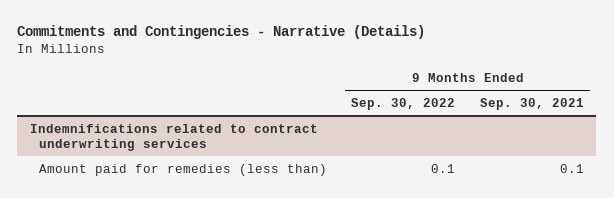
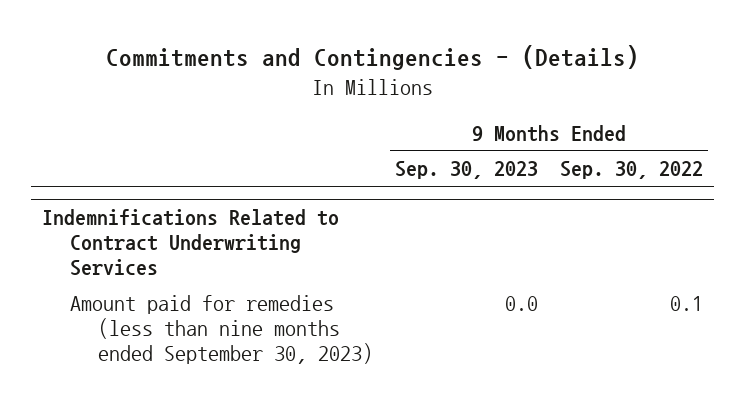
- Commitments and Contingencies - Narrative (Details)
+ Commitments and Contingencies - (Details)
- | 9 Months Ended Sep. 30, 2022 | 9 Months Ended Sep. 30, 2021
+ | 9 Months Ended Sep. 30, 2023 | 9 Months Ended Sep. 30, 2022
- Indemnifications related to contract underwriting services
- Amount paid for remedies (less than) | 0.1 | 0.1
+ Indemnifications Related to Contract Underwriting Services
+ Amount paid for remedies (less than nine months ended September 30, 2023) | 0.0 | 0.1

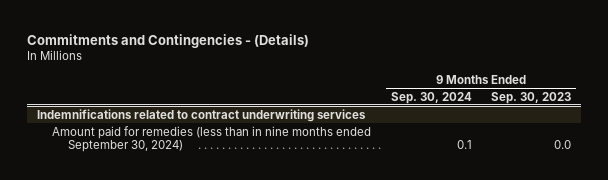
- | 9 Months Ended Sep. 30, 2023 | 9 Months Ended Sep. 30, 2022
+ | 9 Months Ended Sep. 30, 2024 | 9 Months Ended Sep. 30, 2023
- Indemnifications Related to Contract Underwriting Services
- Amount paid for remedies (less than nine months ended September 30, 2023) | 0.0 | 0.1
+ Indemnifications related to contract underwriting services
+ Amount paid for remedies (less than in nine months ended September 30, 2024) | 0.1 | 0.0

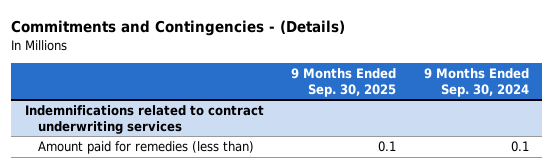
- | 9 Months Ended Sep. 30, 2024 | 9 Months Ended Sep. 30, 2023
+ | 9 Months Ended Sep. 30, 2025 | 9 Months Ended Sep. 30, 2024
@ Indemnifications related to contract underwriting services
- Amount paid for remedies (less than in nine months ended September 30, 2024) | 0.1 | 0.0
+ Amount paid for remedies (less than) | 0.1 | 0.1

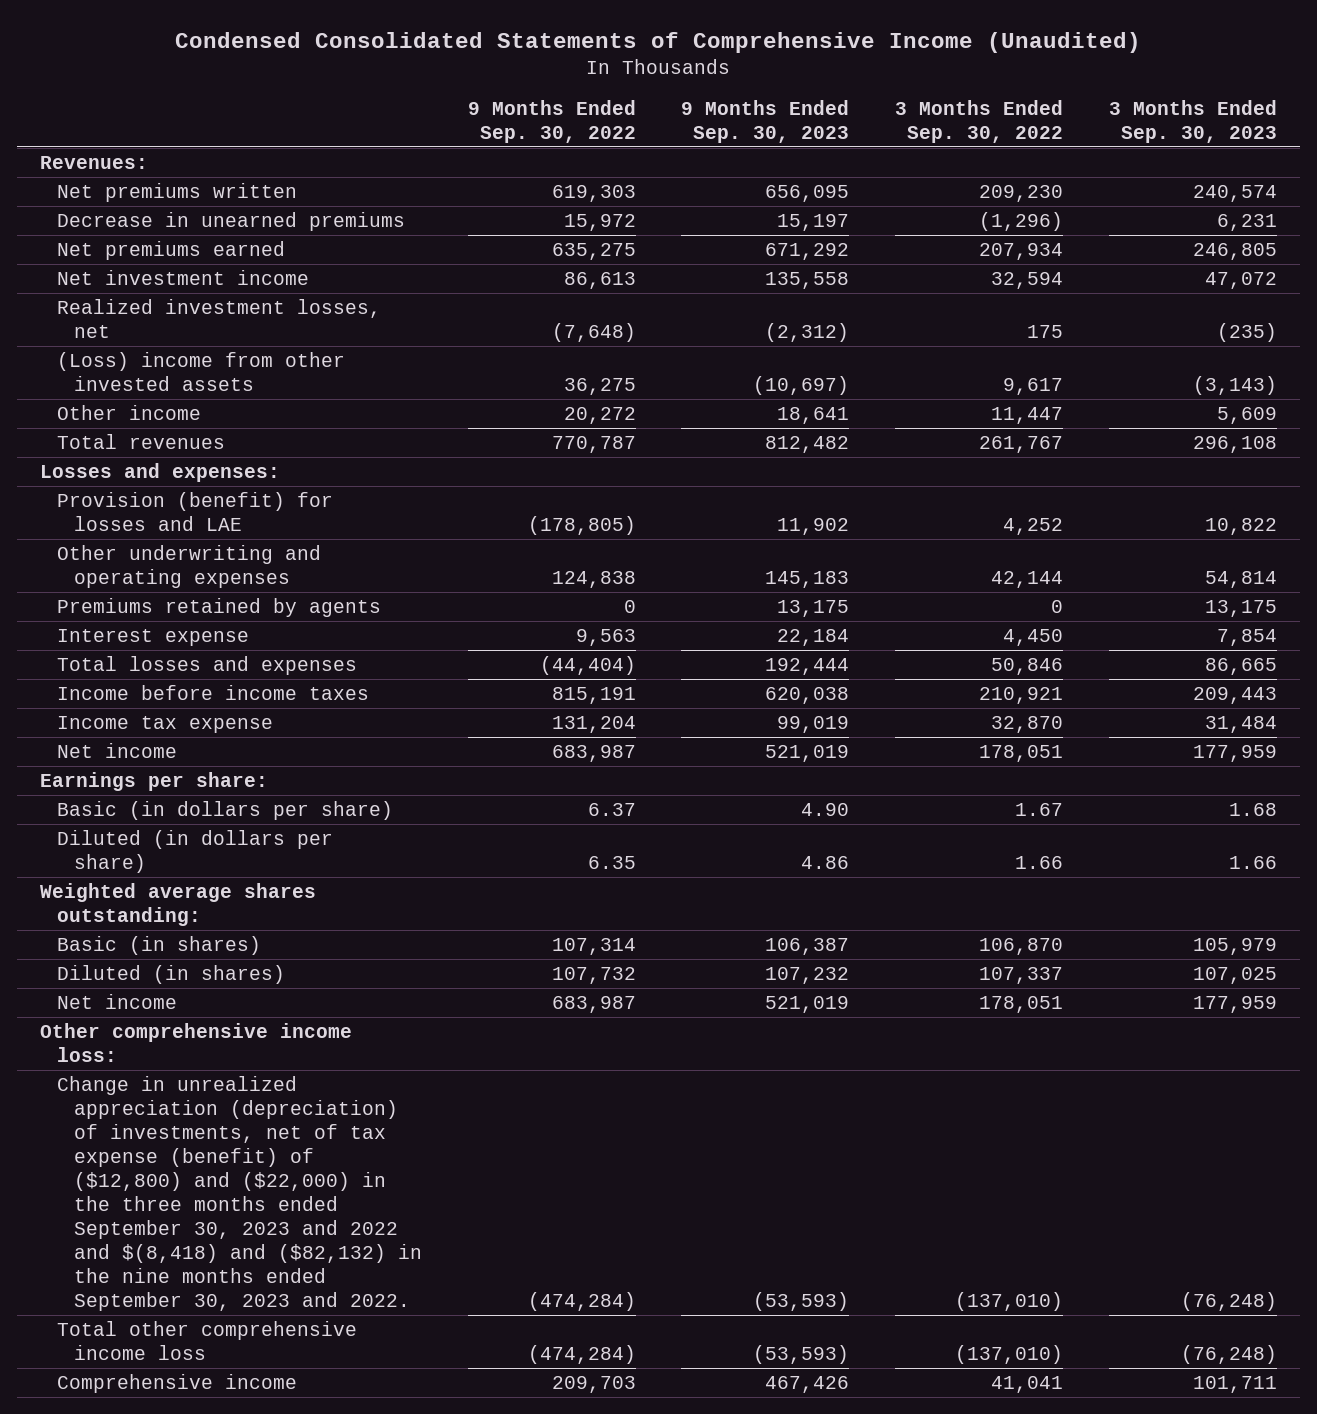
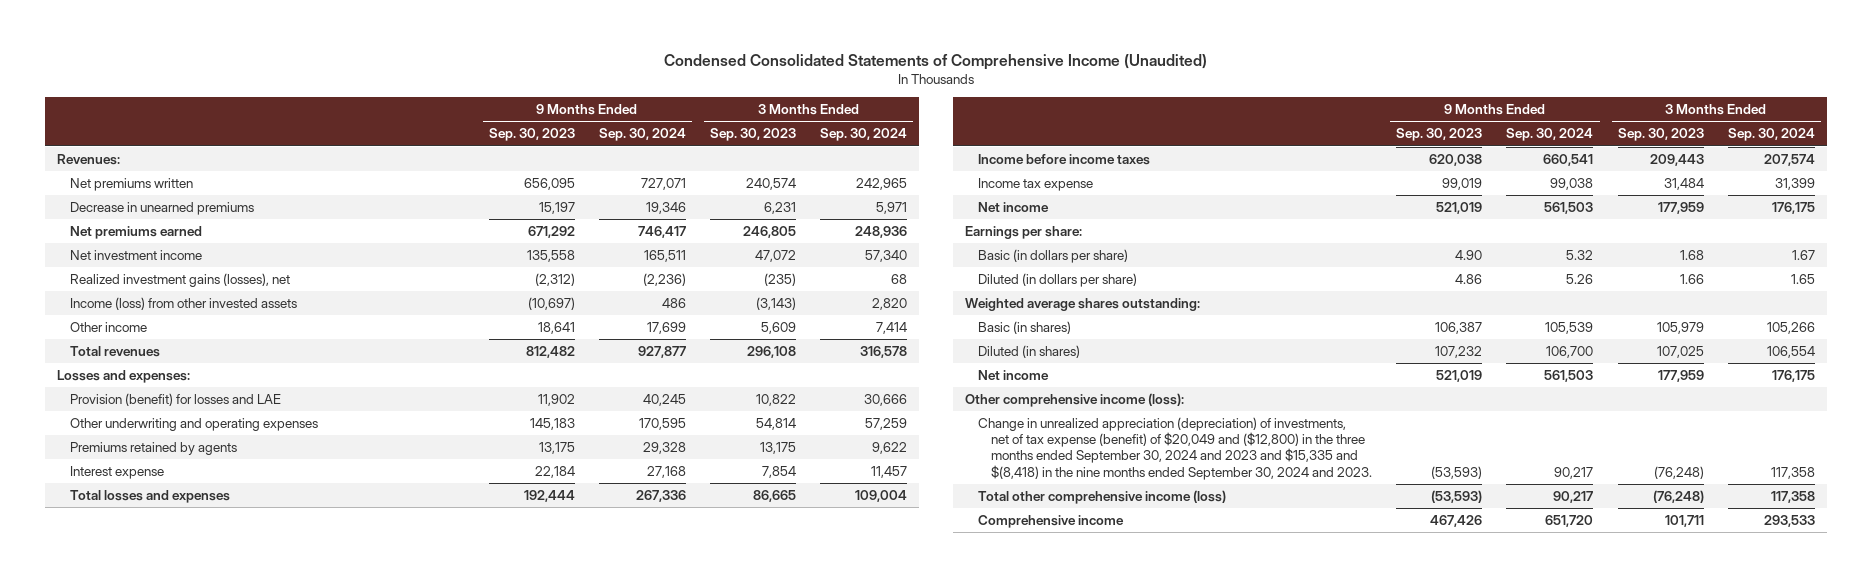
- | 9 Months Ended Sep. 30, 2022 | 9 Months Ended Sep. 30, 2023 | 3 Months Ended Sep. 30, 2022 | 3 Months Ended Sep. 30, 2023
+ | 9 Months Ended Sep. 30, 2023 | 9 Months Ended Sep. 30, 2024 | 3 Months Ended Sep. 30, 2023 | 3 Months Ended Sep. 30, 2024
- Realized investment losses, net | (7,648) | (2,312) | 175 | (235)
- (Loss) income from other invested assets | 36,275 | (10,697) | 9,617 | (3,143)
+ Realized investment gains (losses), net | (2,312) | (2,236) | (235) | 68
+ Income (loss) from other invested assets | (10,697) | 486 | (3,143) | 2,820
- Other comprehensive income loss:
- Change in unrealized appreciation (depreciation) of investments, net of tax expense (benefit) of ($12,800) and ($22,000) in the three months ended September 30, 2023 and 2022 and $(8,418) and ($82,132) in the nine months ended September 30, 2023 and 2022. | (474,284) | (53,593) | (137,010) | (76,248)
- Total other comprehensive income loss | (474,284) | (53,593) | (137,010) | (76,248)
+ Other comprehensive income (loss):
+ Change in unrealized appreciation (depreciation) of investments, net of tax expense (benefit) of $20,049 and ($12,800) in the three months ended September 30, 2024 and 2023 and $15,335 and $(8,418) in the nine months ended September 30, 2024 and 2023. | (53,593) | 90,217 | (76,248) | 117,358
+ Total other comprehensive income (loss) | (53,593) | 90,217 | (76,248) | 117,358

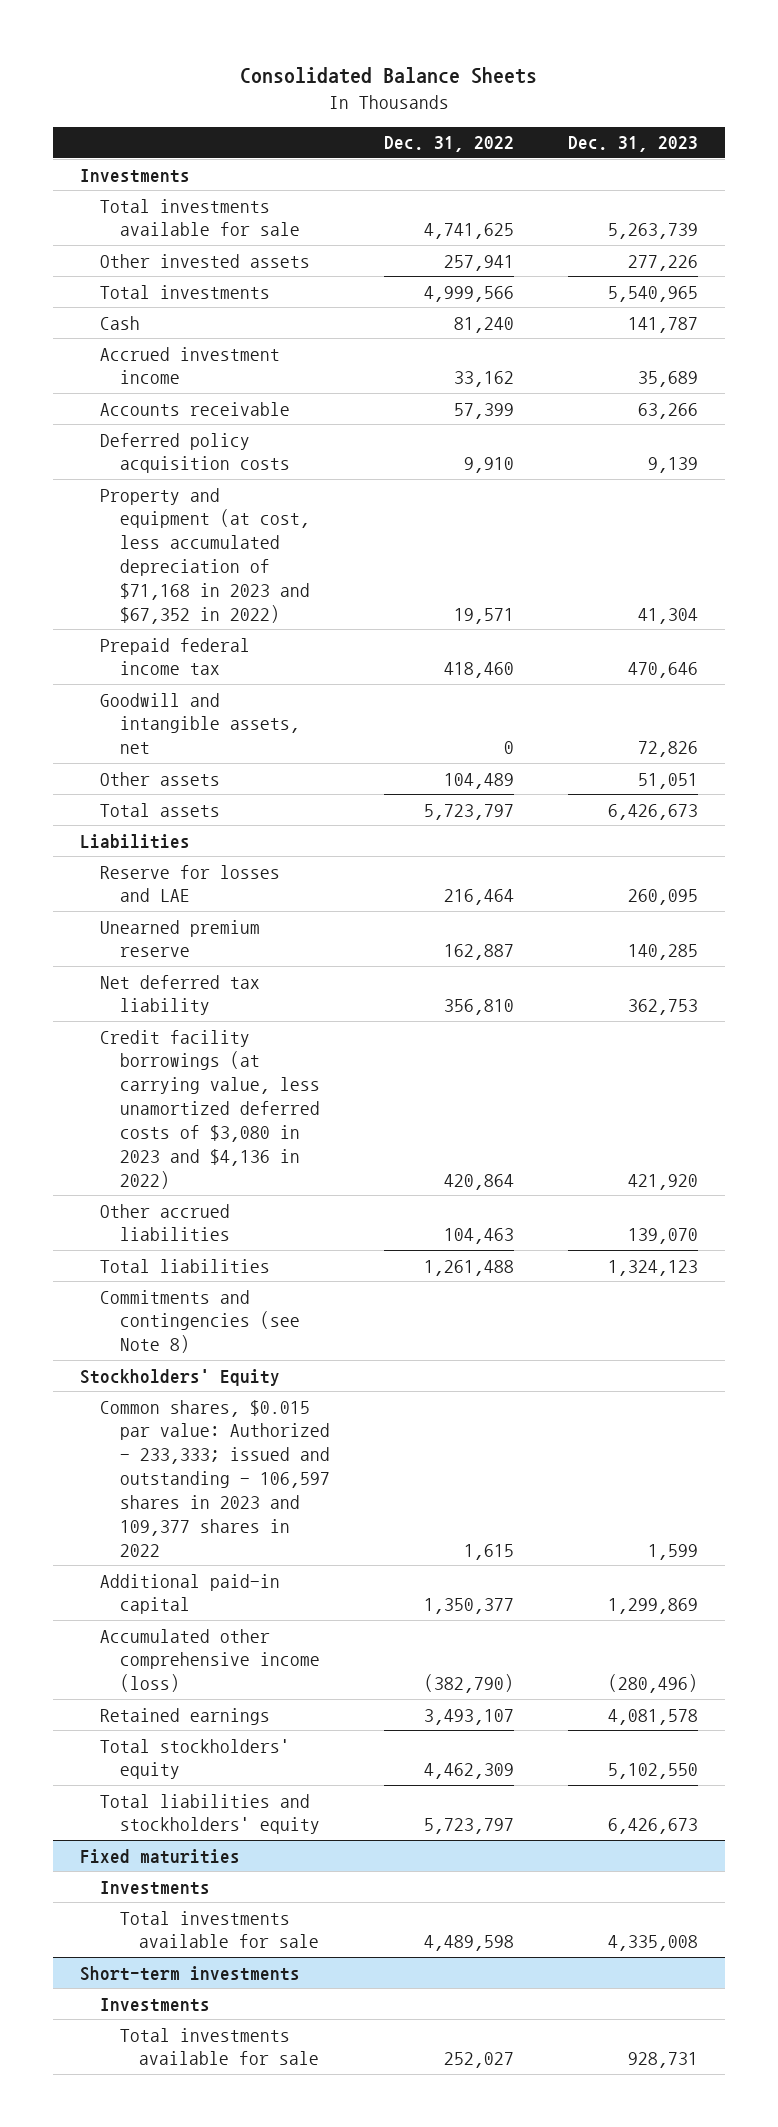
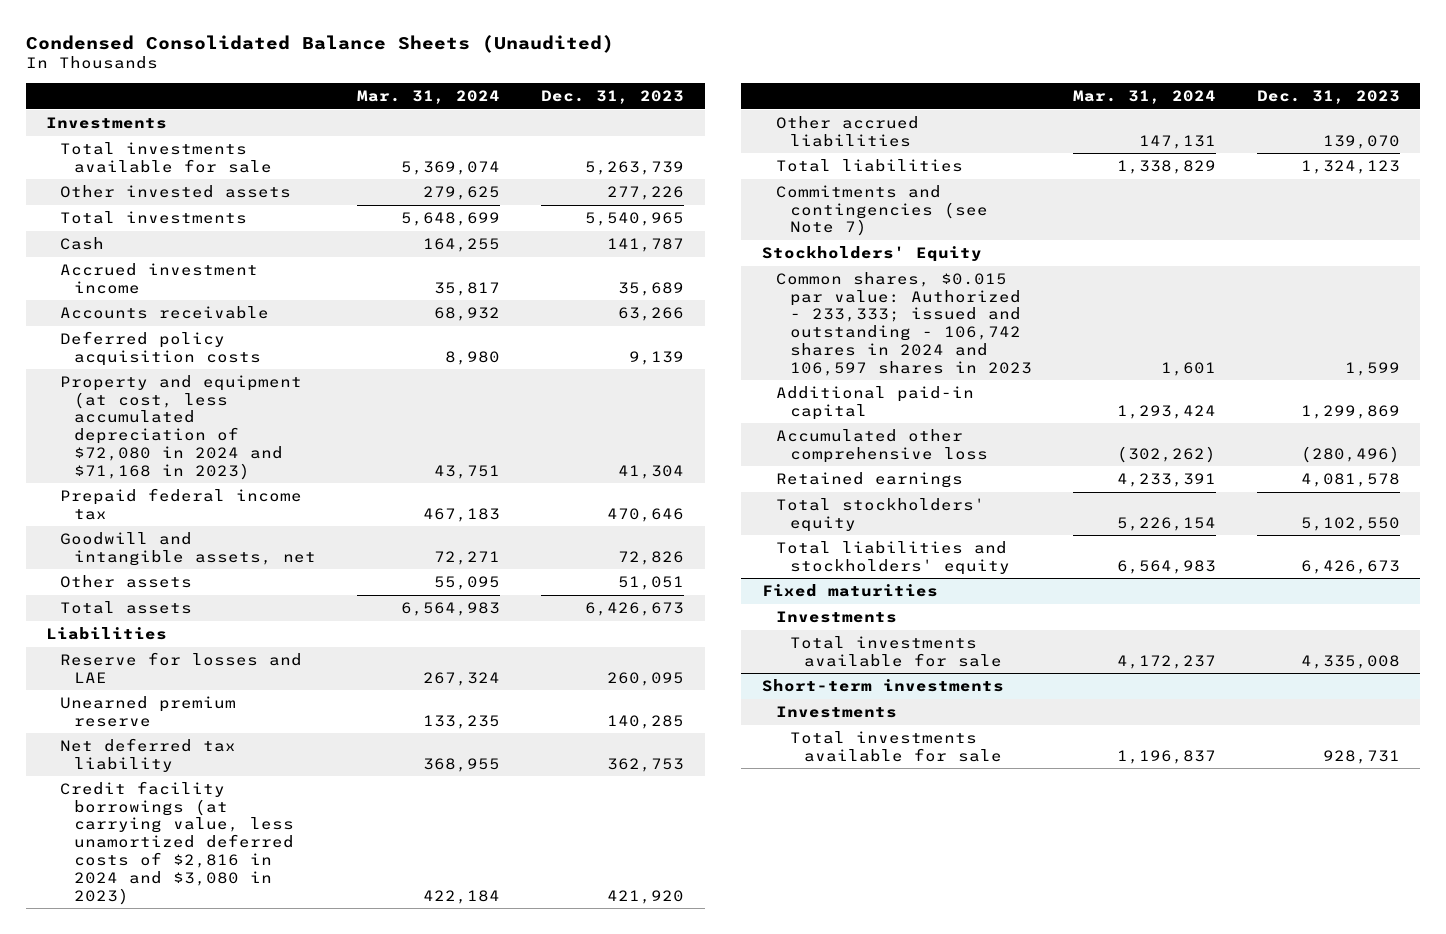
- Consolidated Balance Sheets
+ Condensed Consolidated Balance Sheets (Unaudited)
- | Dec. 31, 2022 | Dec. 31, 2023
+ | Mar. 31, 2024 | Dec. 31, 2023
- Property and equipment (at cost, less accumulated depreciation of $71,168 in 2023 and $67,352 in 2022) | 19,571 | 41,304
+ Property and equipment (at cost, less accumulated depreciation of $72,080 in 2024 and $71,168 in 2023) | 43,751 | 41,304
- Credit facility borrowings (at carrying value, less unamortized deferred costs of $3,080 in 2023 and $4,136 in 2022) | 420,864 | 421,920
+ Credit facility borrowings (at carrying value, less unamortized deferred costs of $2,816 in 2024 and $3,080 in 2023) | 422,184 | 421,920
- Commitments and contingencies (see Note 8)
+ Commitments and contingencies (see Note 7)
- Common shares, $0.015 par value: Authorized - 233,333; issued and outstanding - 106,597 shares in 2023 and 109,377 shares in 2022 | 1,615 | 1,599
+ Common shares, $0.015 par value: Authorized - 233,333; issued and outstanding - 106,742 shares in 2024 and 106,597 shares in 2023 | 1,601 | 1,599
- Accumulated other comprehensive income (loss) | (382,790) | (280,496)
+ Accumulated other comprehensive loss | (302,262) | (280,496)

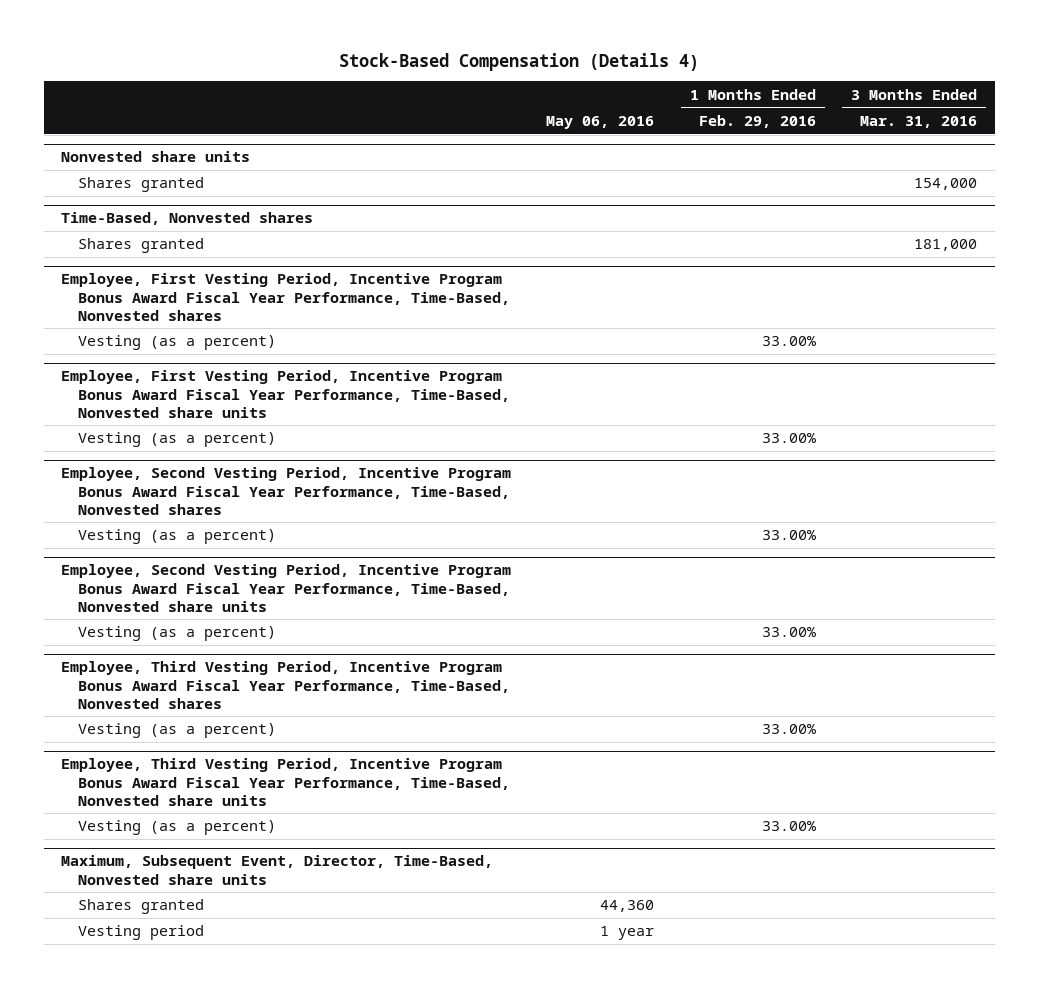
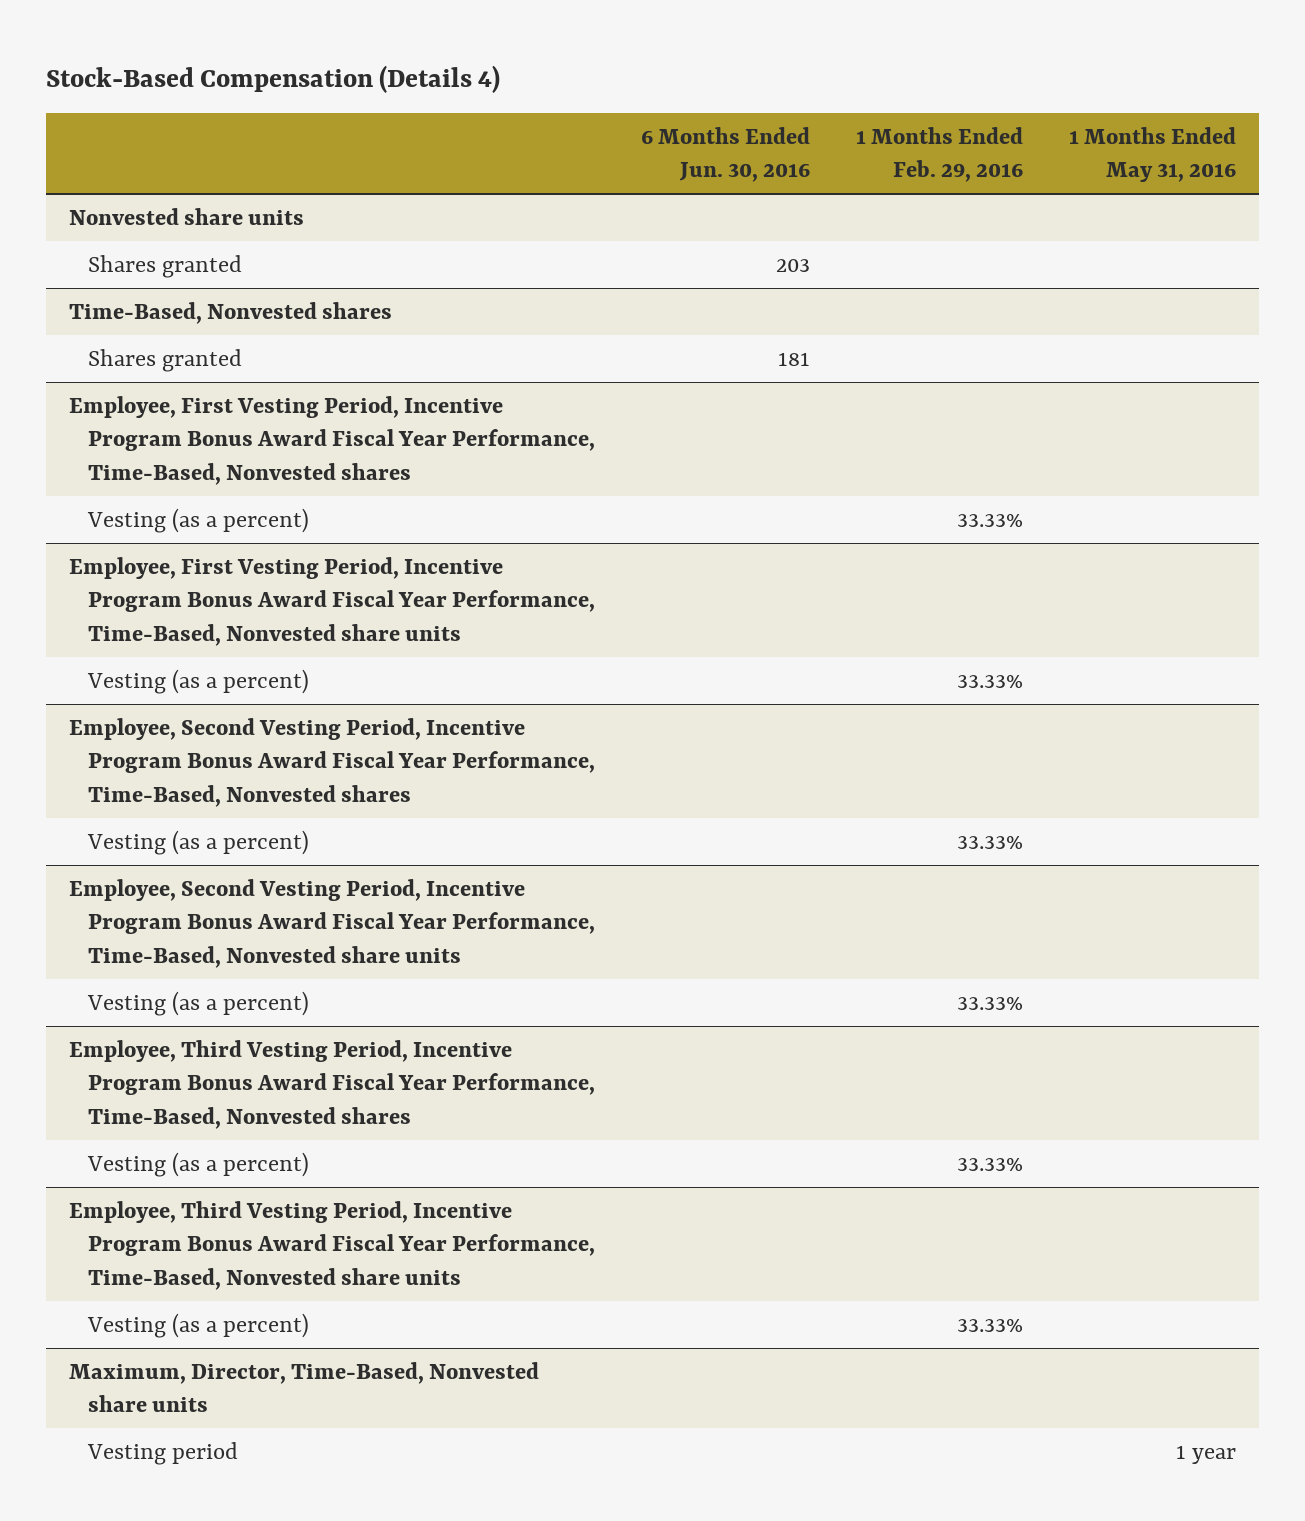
- | May 06, 2016 | 1 Months Ended Feb. 29, 2016 | 3 Months Ended Mar. 31, 2016
+ | 6 Months Ended Jun. 30, 2016 | 1 Months Ended Feb. 29, 2016 | 1 Months Ended May 31, 2016
@ Employee, First Vesting Period, Incentive Program Bonus Award Fiscal Year Performance, Time-Based, Nonvested shares
- Vesting (as a percent) | | 33.00% |
+ Vesting (as a percent) | | 33.33% |
@ Employee, First Vesting Period, Incentive Program Bonus Award Fiscal Year Performance, Time-Based, Nonvested share units
- Vesting (as a percent) | | 33.00% |
+ Vesting (as a percent) | | 33.33% |
@ Employee, Second Vesting Period, Incentive Program Bonus Award Fiscal Year Performance, Time-Based, Nonvested shares
- Vesting (as a percent) | | 33.00% |
+ Vesting (as a percent) | | 33.33% |
@ Employee, Second Vesting Period, Incentive Program Bonus Award Fiscal Year Performance, Time-Based, Nonvested share units
- Vesting (as a percent) | | 33.00% |
+ Vesting (as a percent) | | 33.33% |
@ Employee, Third Vesting Period, Incentive Program Bonus Award Fiscal Year Performance, Time-Based, Nonvested shares
- Vesting (as a percent) | | 33.00% |
+ Vesting (as a percent) | | 33.33% |
@ Employee, Third Vesting Period, Incentive Program Bonus Award Fiscal Year Performance, Time-Based, Nonvested share units
- Vesting (as a percent) | | 33.00% |
- Maximum, Subsequent Event, Director, Time-Based, Nonvested share units
- Shares granted | 44,360 | |
@ Employee, Third Vesting Period, Incentive Program Bonus Award Fiscal Year Performance, Time-Based, Nonvested share units
+ Vesting (as a percent) | | 33.33% |
+ Maximum, Director, Time-Based, Nonvested share units

